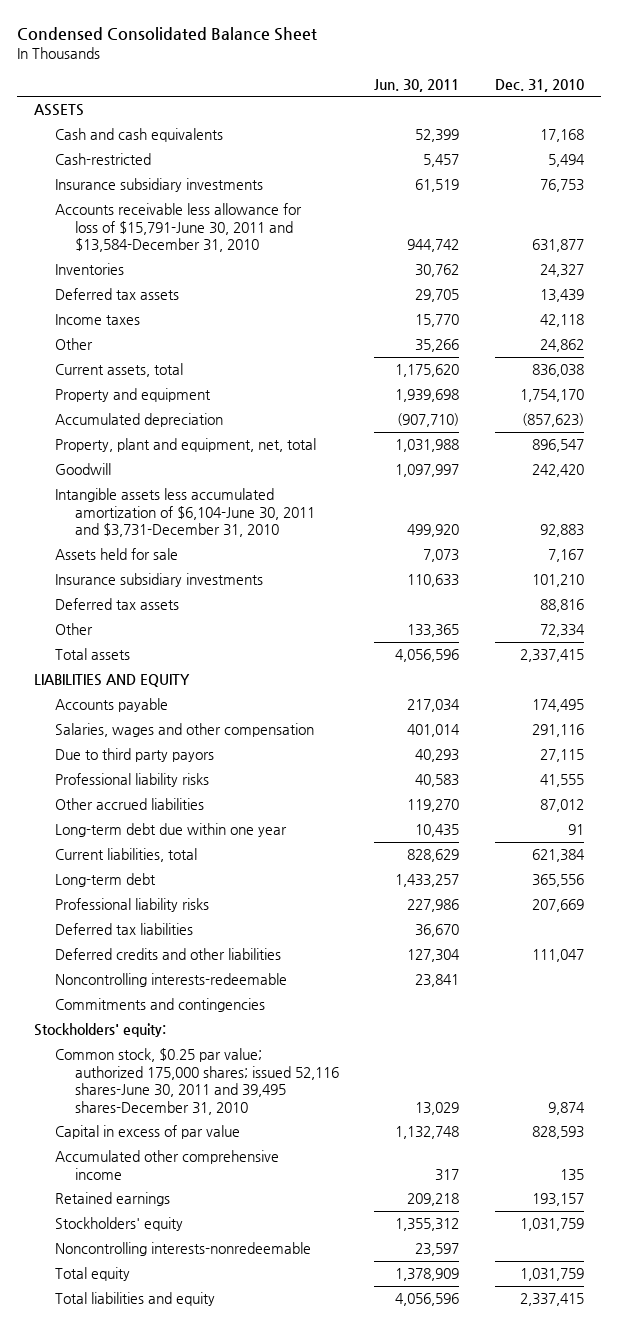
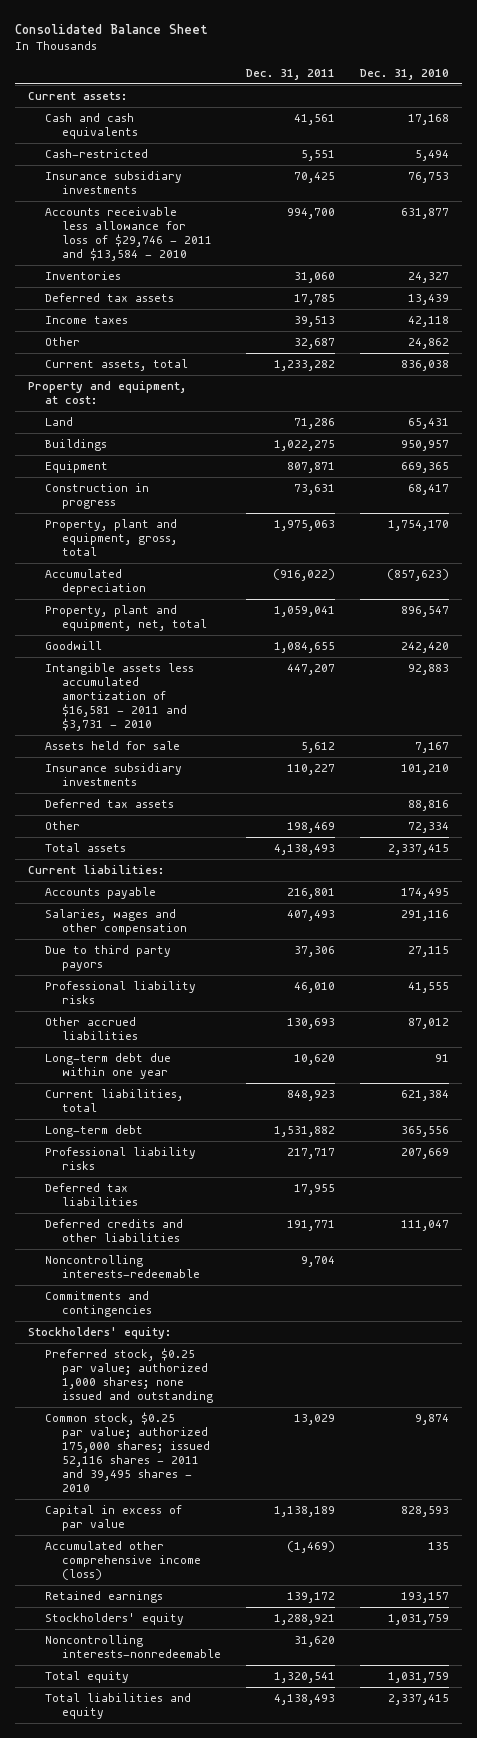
- Condensed Consolidated Balance Sheet
+ Consolidated Balance Sheet
- | Jun. 30, 2011 | Dec. 31, 2010
+ | Dec. 31, 2011 | Dec. 31, 2010
- ASSETS
+ Current assets:
- Accounts receivable less allowance for loss of $15,791-June 30, 2011 and $13,584-December 31, 2010 | 944,742 | 631,877
+ Accounts receivable less allowance for loss of $29,746 - 2011 and $13,584 - 2010 | 994,700 | 631,877
- Property and equipment | 1,939,698 | 1,754,170
+ Property and equipment, at cost:
+ Land | 71,286 | 65,431
+ Buildings | 1,022,275 | 950,957
+ Equipment | 807,871 | 669,365
+ Construction in progress | 73,631 | 68,417
+ Property, plant and equipment, gross, total | 1,975,063 | 1,754,170
- Intangible assets less accumulated amortization of $6,104-June 30, 2011 and $3,731-December 31, 2010 | 499,920 | 92,883
+ Intangible assets less accumulated amortization of $16,581 - 2011 and $3,731 - 2010 | 447,207 | 92,883
- LIABILITIES AND EQUITY
+ Current liabilities:
- Common stock, $0.25 par value; authorized 175,000 shares; issued 52,116 shares-June 30, 2011 and 39,495 shares-December 31, 2010 | 13,029 | 9,874
+ Preferred stock, $0.25 par value; authorized 1,000 shares; none issued and outstanding
+ Common stock, $0.25 par value; authorized 175,000 shares; issued 52,116 shares - 2011 and 39,495 shares - 2010 | 13,029 | 9,874
- Accumulated other comprehensive income | 317 | 135
+ Accumulated other comprehensive income (loss) | (1,469) | 135

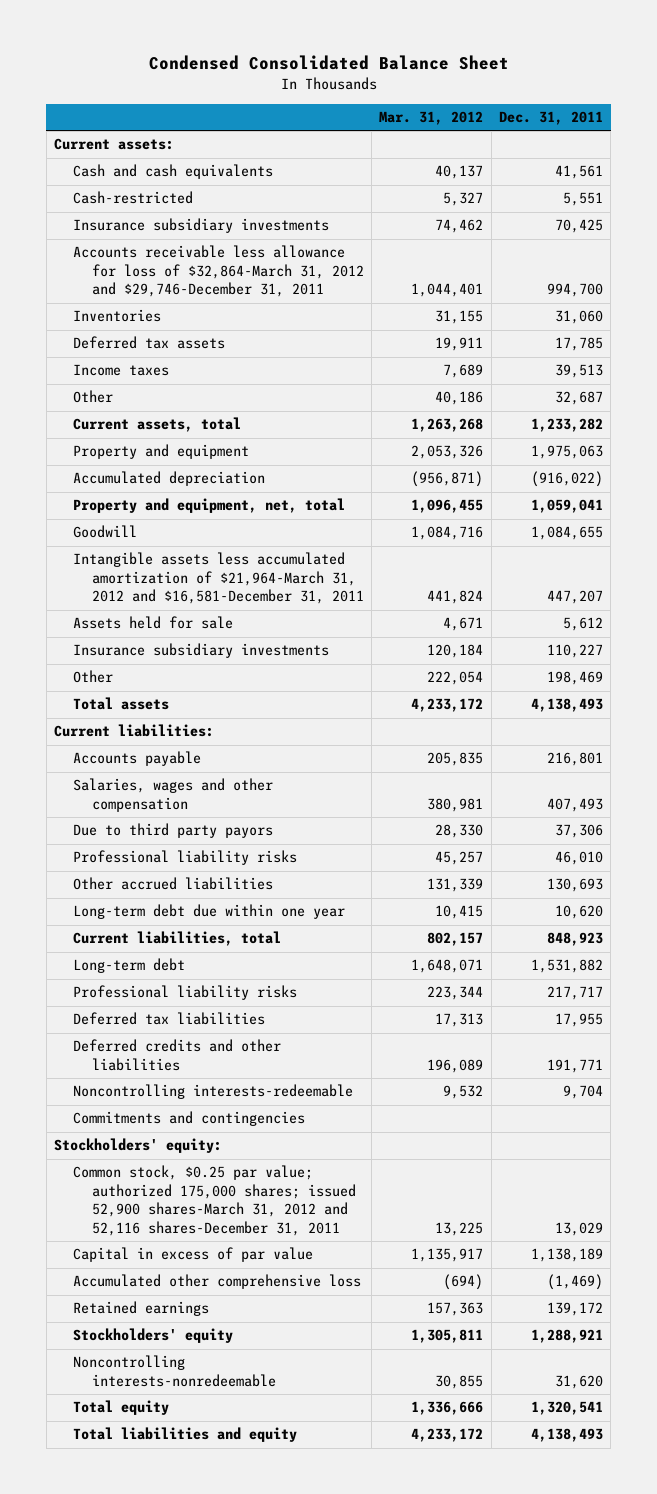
- Consolidated Balance Sheet
+ Condensed Consolidated Balance Sheet
- | Dec. 31, 2011 | Dec. 31, 2010
+ | Mar. 31, 2012 | Dec. 31, 2011
- Accounts receivable less allowance for loss of $29,746 - 2011 and $13,584 - 2010 | 994,700 | 631,877
+ Accounts receivable less allowance for loss of $32,864-March 31, 2012 and $29,746-December 31, 2011 | 1,044,401 | 994,700
- Property and equipment, at cost:
- Land | 71,286 | 65,431
- Buildings | 1,022,275 | 950,957
- Equipment | 807,871 | 669,365
- Construction in progress | 73,631 | 68,417
- Property, plant and equipment, gross, total | 1,975,063 | 1,754,170
+ Property and equipment | 2,053,326 | 1,975,063
- Property, plant and equipment, net, total | 1,059,041 | 896,547
+ Property and equipment, net, total | 1,096,455 | 1,059,041
- Intangible assets less accumulated amortization of $16,581 - 2011 and $3,731 - 2010 | 447,207 | 92,883
+ Intangible assets less accumulated amortization of $21,964-March 31, 2012 and $16,581-December 31, 2011 | 441,824 | 447,207
- Deferred tax assets | | 88,816
- Preferred stock, $0.25 par value; authorized 1,000 shares; none issued and outstanding
- Common stock, $0.25 par value; authorized 175,000 shares; issued 52,116 shares - 2011 and 39,495 shares - 2010 | 13,029 | 9,874
+ Common stock, $0.25 par value; authorized 175,000 shares; issued 52,900 shares-March 31, 2012 and 52,116 shares-December 31, 2011 | 13,225 | 13,029
- Accumulated other comprehensive income (loss) | (1,469) | 135
+ Accumulated other comprehensive loss | (694) | (1,469)

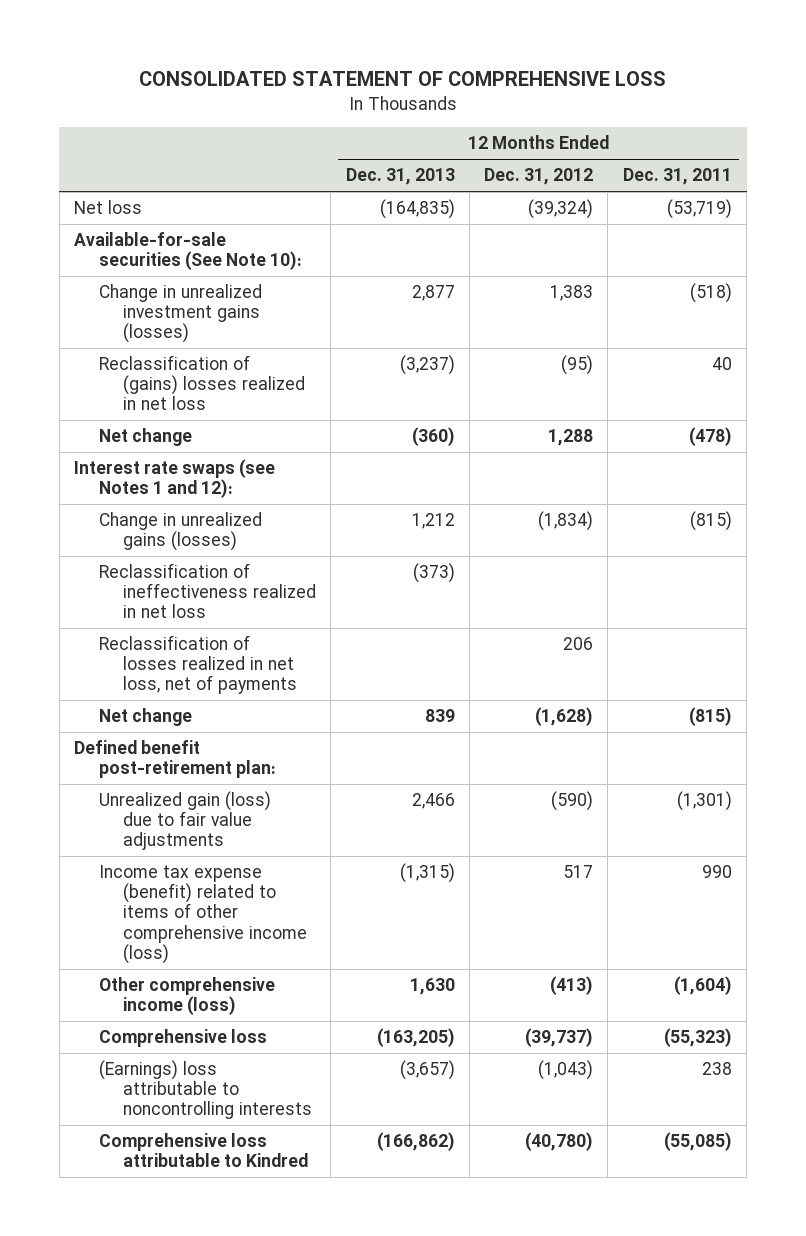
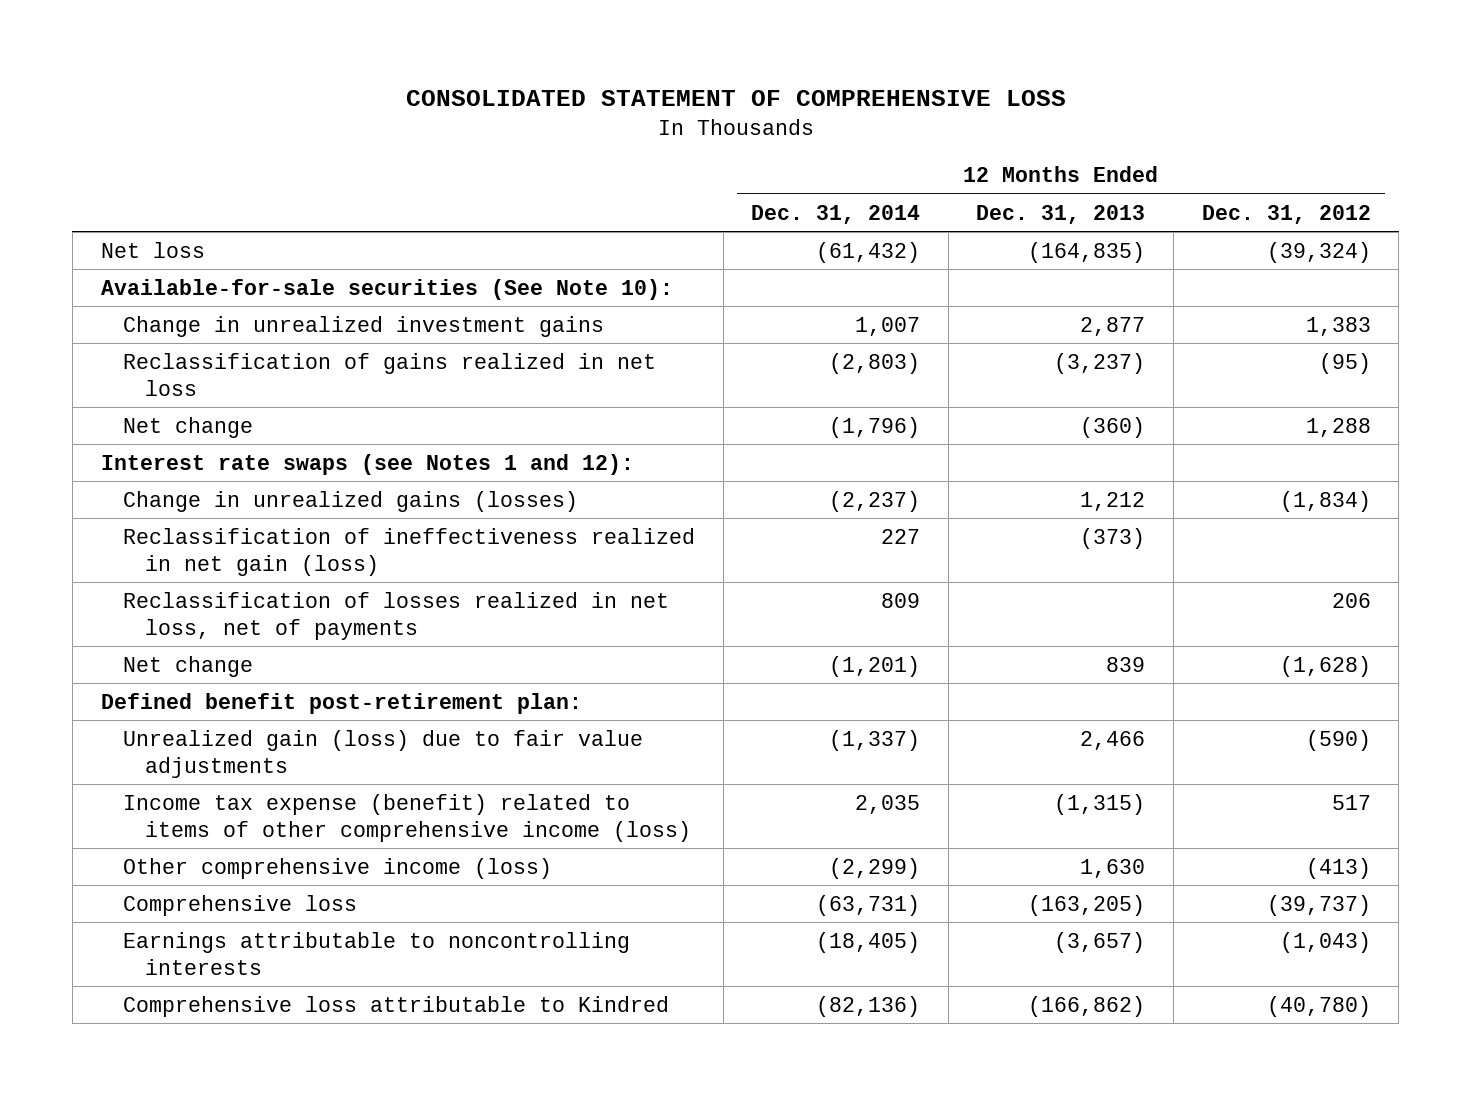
- | 12 Months Ended Dec. 31, 2013 | 12 Months Ended Dec. 31, 2012 | 12 Months Ended Dec. 31, 2011
+ | 12 Months Ended Dec. 31, 2014 | 12 Months Ended Dec. 31, 2013 | 12 Months Ended Dec. 31, 2012
- Change in unrealized investment gains (losses) | 2,877 | 1,383 | (518)
- Reclassification of (gains) losses realized in net loss | (3,237) | (95) | 40
+ Change in unrealized investment gains | 1,007 | 2,877 | 1,383
+ Reclassification of gains realized in net loss | (2,803) | (3,237) | (95)
- Reclassification of ineffectiveness realized in net loss | (373) | |
+ Reclassification of ineffectiveness realized in net gain (loss) | 227 | (373) |
- (Earnings) loss attributable to noncontrolling interests | (3,657) | (1,043) | 238
+ Earnings attributable to noncontrolling interests | (18,405) | (3,657) | (1,043)

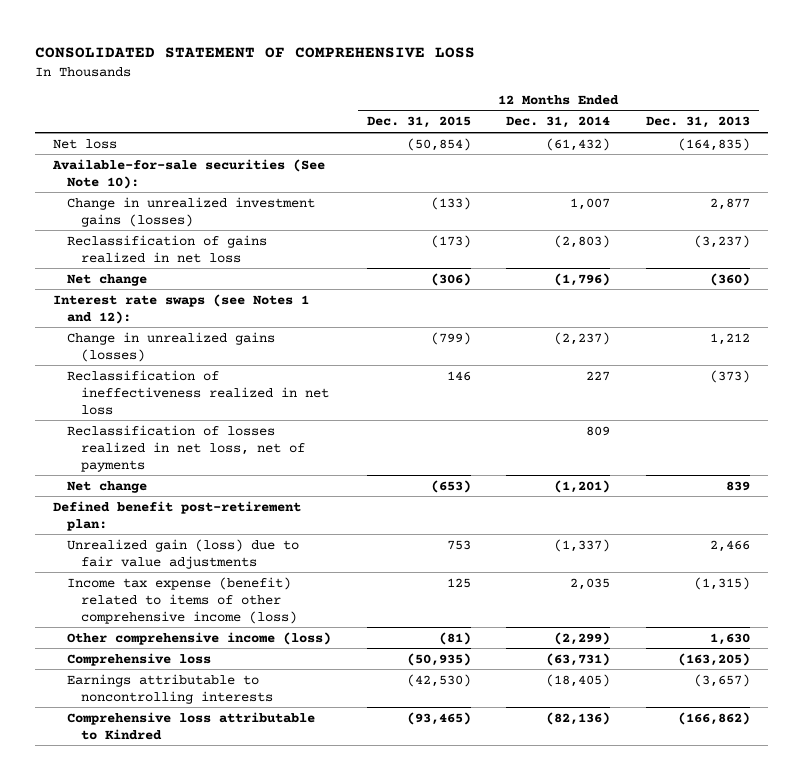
- | 12 Months Ended Dec. 31, 2014 | 12 Months Ended Dec. 31, 2013 | 12 Months Ended Dec. 31, 2012
+ | 12 Months Ended Dec. 31, 2015 | 12 Months Ended Dec. 31, 2014 | 12 Months Ended Dec. 31, 2013
- Change in unrealized investment gains | 1,007 | 2,877 | 1,383
+ Change in unrealized investment gains (losses) | (133) | 1,007 | 2,877
- Reclassification of ineffectiveness realized in net gain (loss) | 227 | (373) |
+ Reclassification of ineffectiveness realized in net loss | 146 | 227 | (373)

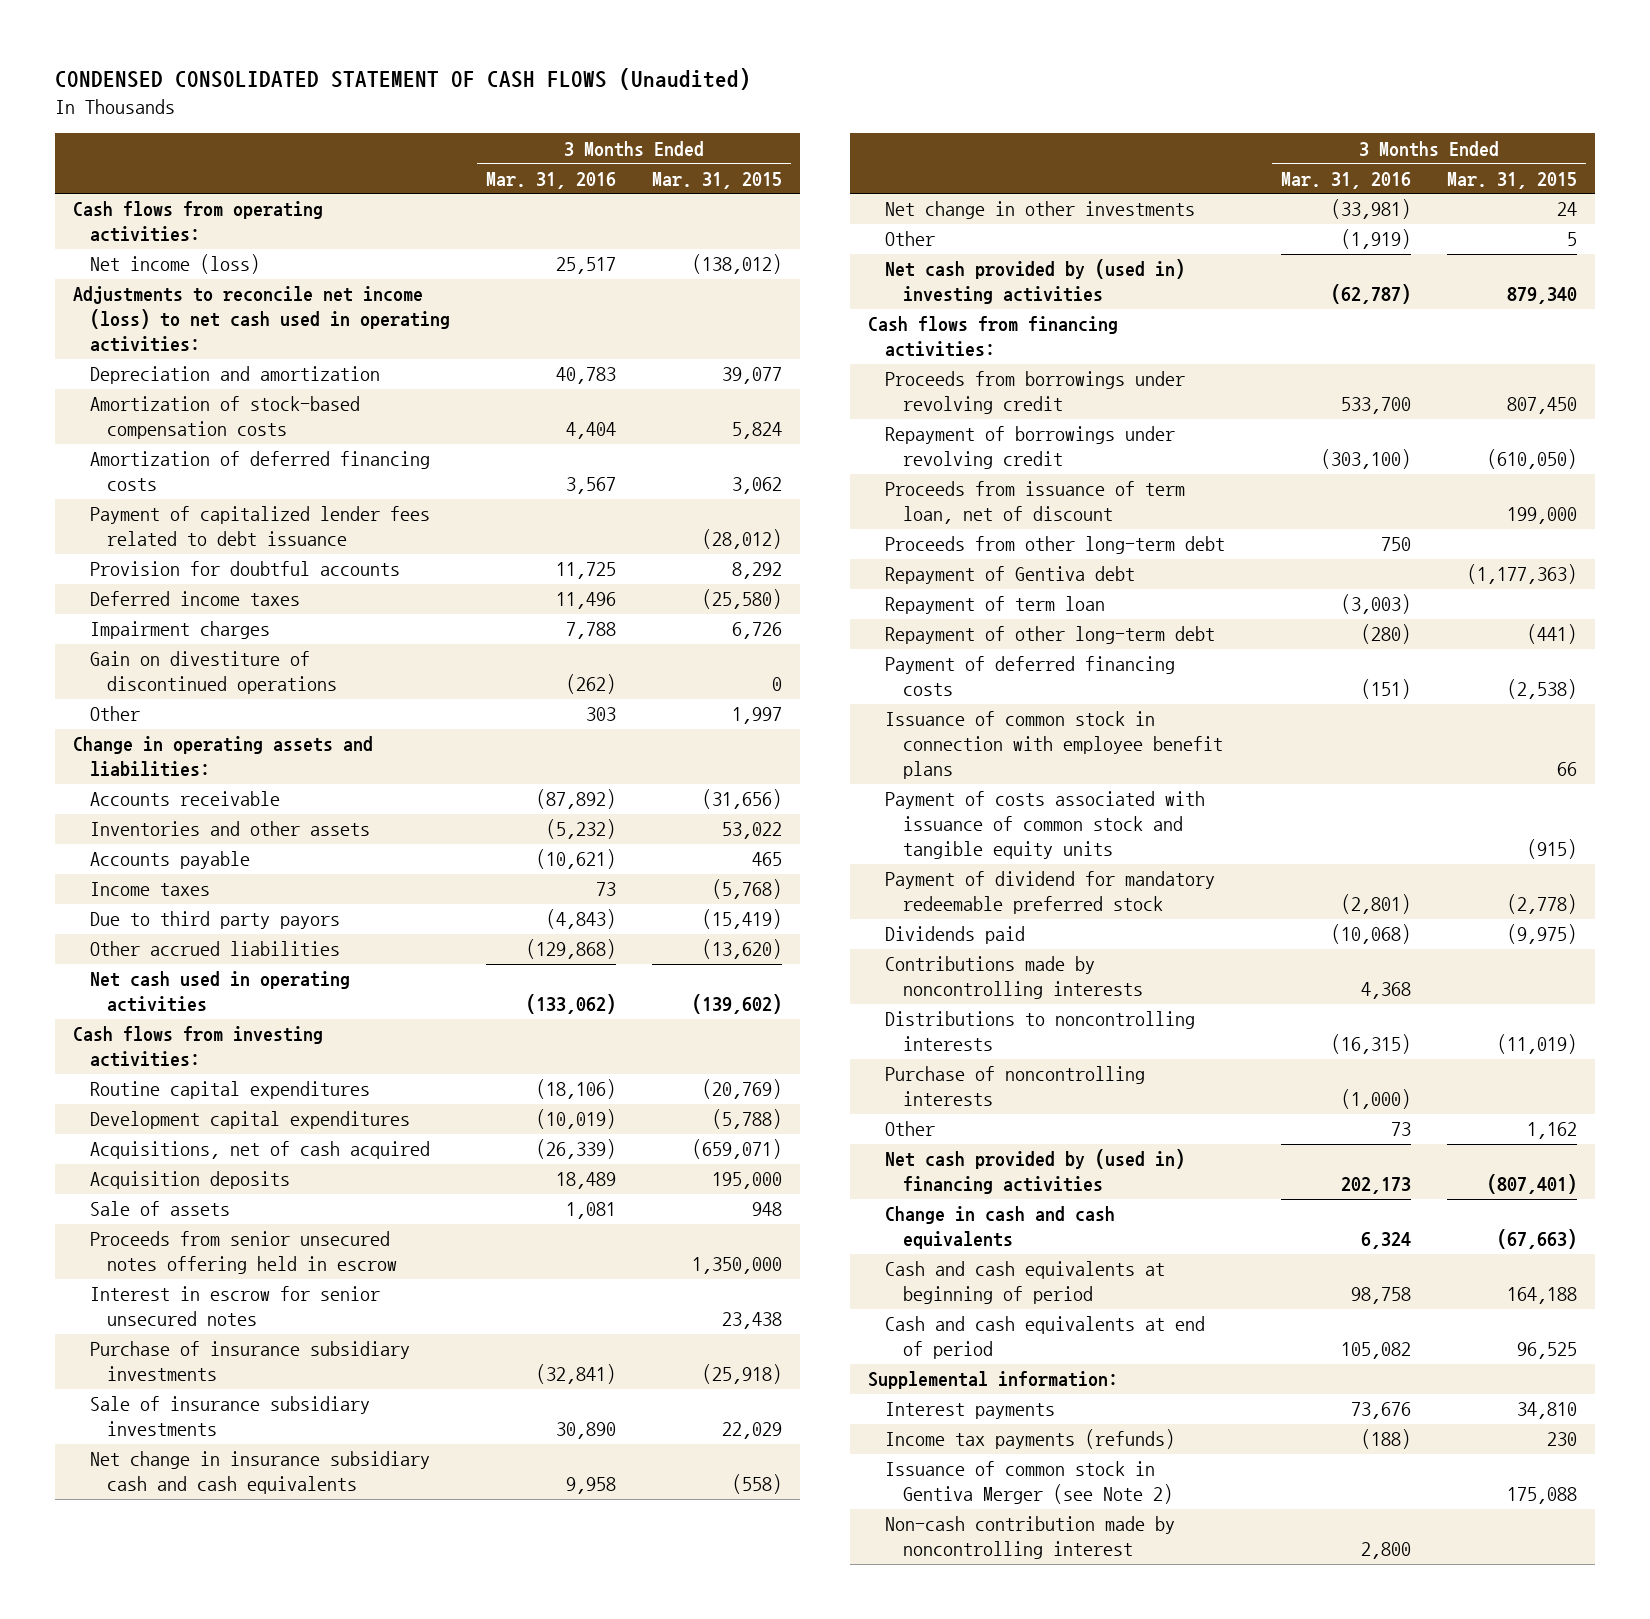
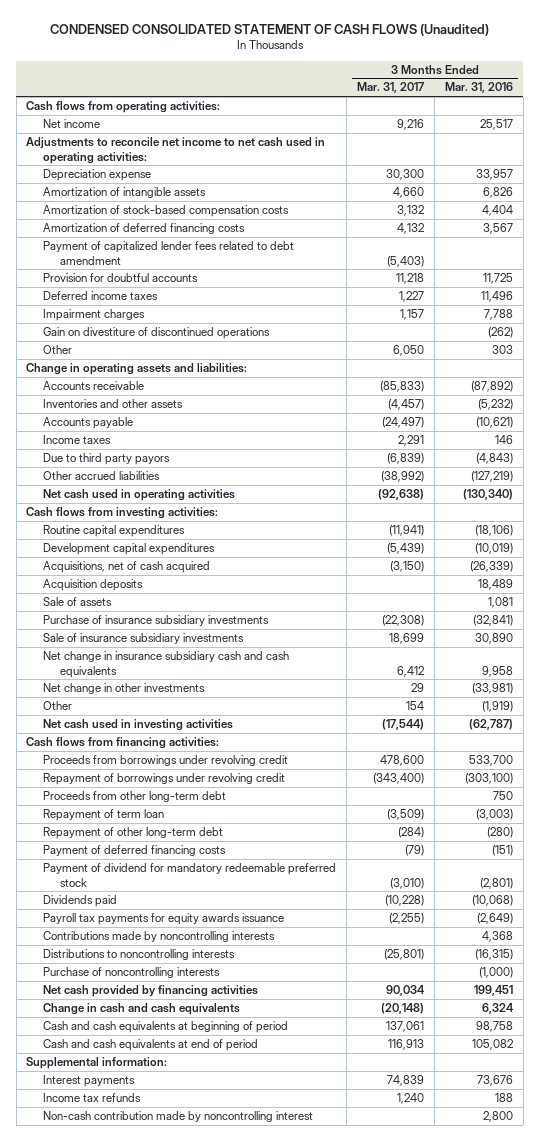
- | 3 Months Ended Mar. 31, 2016 | 3 Months Ended Mar. 31, 2015
+ | 3 Months Ended Mar. 31, 2017 | 3 Months Ended Mar. 31, 2016
- Net income (loss) | 25,517 | (138,012)
- Adjustments to reconcile net income (loss) to net cash used in operating activities:
- Depreciation and amortization | 40,783 | 39,077
+ Net income | 9,216 | 25,517
+ Adjustments to reconcile net income to net cash used in operating activities:
+ Depreciation expense | 30,300 | 33,957
+ Amortization of intangible assets | 4,660 | 6,826
- Payment of capitalized lender fees related to debt issuance | | (28,012)
+ Payment of capitalized lender fees related to debt amendment | (5,403) |
- Income taxes | 73 | (5,768)
+ Income taxes | 2,291 | 146
- Other accrued liabilities | (129,868) | (13,620)
- Net cash used in operating activities | (133,062) | (139,602)
+ Other accrued liabilities | (38,992) | (127,219)
+ Net cash used in operating activities | (92,638) | (130,340)
- Proceeds from senior unsecured notes offering held in escrow | | 1,350,000
- Interest in escrow for senior unsecured notes | | 23,438
- Net cash provided by (used in) investing activities | (62,787) | 879,340
+ Net cash used in investing activities | (17,544) | (62,787)
- Proceeds from issuance of term loan, net of discount | | 199,000
- Repayment of Gentiva debt | | (1,177,363)
- Issuance of common stock in connection with employee benefit plans | | 66
- Payment of costs associated with issuance of common stock and tangible equity units | | (915)
+ Payroll tax payments for equity awards issuance | (2,255) | (2,649)
- Other | 73 | 1,162
- Net cash provided by (used in) financing activities | 202,173 | (807,401)
+ Net cash provided by financing activities | 90,034 | 199,451
- Income tax payments (refunds) | (188) | 230
- Issuance of common stock in Gentiva Merger (see Note 2) | | 175,088
+ Income tax refunds | 1,240 | 188

